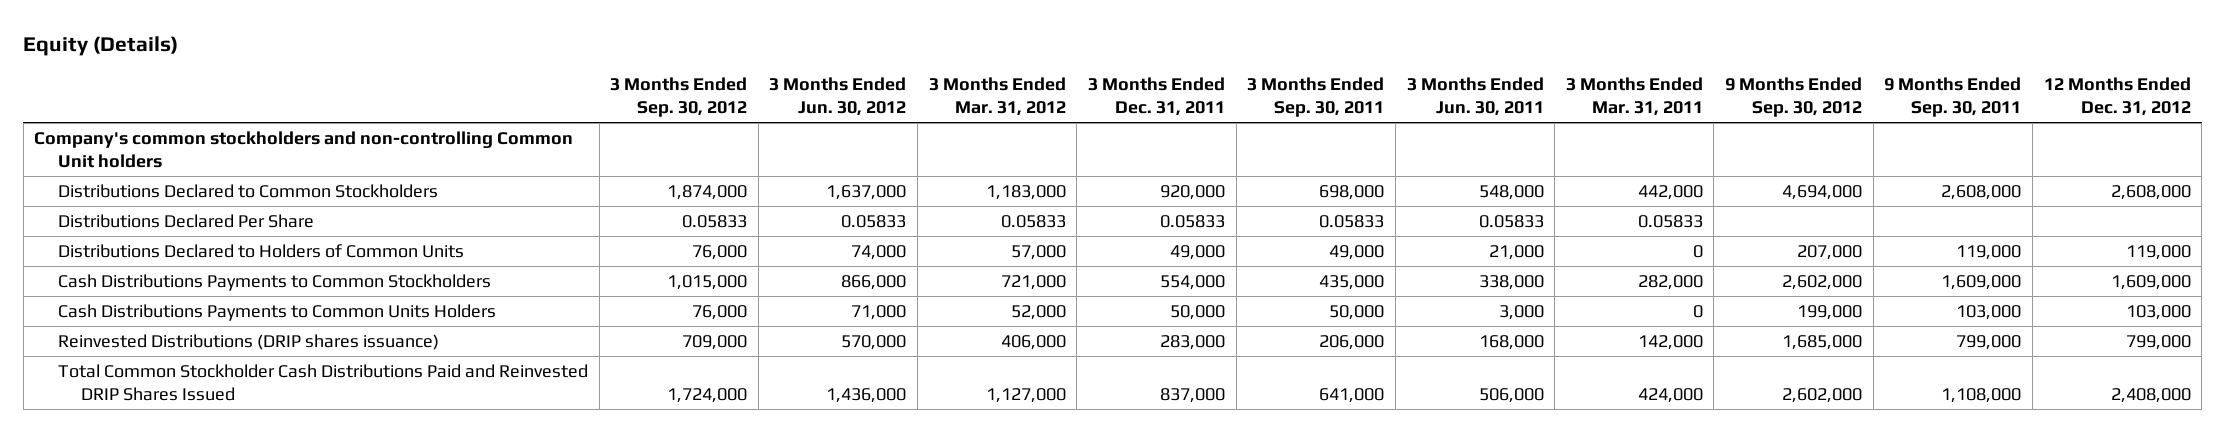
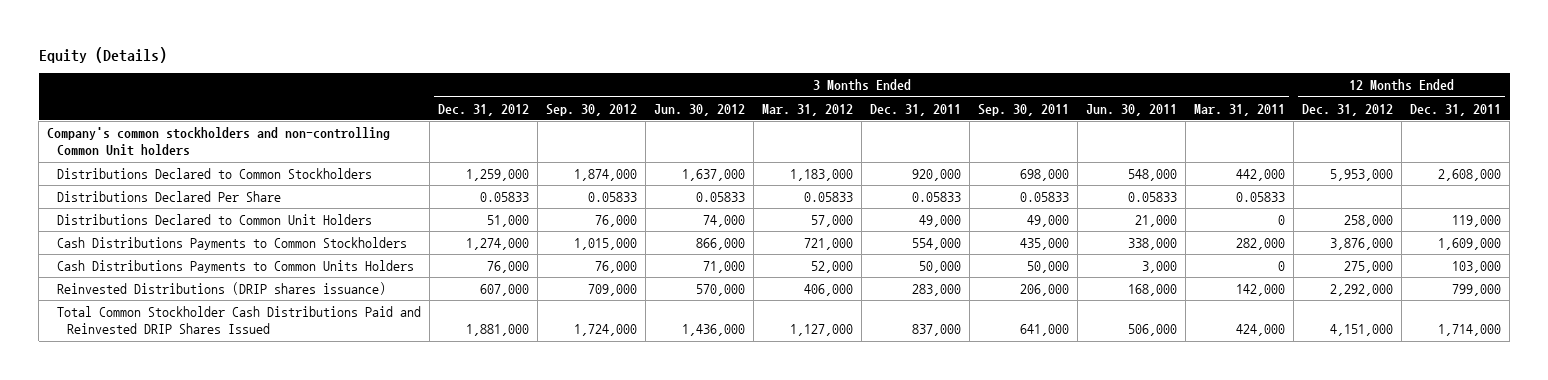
- | 3 Months Ended Sep. 30, 2012 | 3 Months Ended Jun. 30, 2012 | 3 Months Ended Mar. 31, 2012 | 3 Months Ended Dec. 31, 2011 | 3 Months Ended Sep. 30, 2011 | 3 Months Ended Jun. 30, 2011 | 3 Months Ended Mar. 31, 2011 | 9 Months Ended Sep. 30, 2012 | 9 Months Ended Sep. 30, 2011 | 12 Months Ended Dec. 31, 2012
+ | 3 Months Ended Dec. 31, 2012 | 3 Months Ended Sep. 30, 2012 | 3 Months Ended Jun. 30, 2012 | 3 Months Ended Mar. 31, 2012 | 3 Months Ended Dec. 31, 2011 | 3 Months Ended Sep. 30, 2011 | 3 Months Ended Jun. 30, 2011 | 3 Months Ended Mar. 31, 2011 | 12 Months Ended Dec. 31, 2012 | 12 Months Ended Dec. 31, 2011
- Distributions Declared to Common Stockholders | 1,874,000 | 1,637,000 | 1,183,000 | 920,000 | 698,000 | 548,000 | 442,000 | 4,694,000 | 2,608,000 | 2,608,000
+ Distributions Declared to Common Stockholders | 1,259,000 | 1,874,000 | 1,637,000 | 1,183,000 | 920,000 | 698,000 | 548,000 | 442,000 | 5,953,000 | 2,608,000
- Distributions Declared to Holders of Common Units | 76,000 | 74,000 | 57,000 | 49,000 | 49,000 | 21,000 | 0 | 207,000 | 119,000 | 119,000
- Cash Distributions Payments to Common Stockholders | 1,015,000 | 866,000 | 721,000 | 554,000 | 435,000 | 338,000 | 282,000 | 2,602,000 | 1,609,000 | 1,609,000
- Cash Distributions Payments to Common Units Holders | 76,000 | 71,000 | 52,000 | 50,000 | 50,000 | 3,000 | 0 | 199,000 | 103,000 | 103,000
- Reinvested Distributions (DRIP shares issuance) | 709,000 | 570,000 | 406,000 | 283,000 | 206,000 | 168,000 | 142,000 | 1,685,000 | 799,000 | 799,000
- Total Common Stockholder Cash Distributions Paid and Reinvested DRIP Shares Issued | 1,724,000 | 1,436,000 | 1,127,000 | 837,000 | 641,000 | 506,000 | 424,000 | 2,602,000 | 1,108,000 | 2,408,000
+ Distributions Declared to Common Unit Holders | 51,000 | 76,000 | 74,000 | 57,000 | 49,000 | 49,000 | 21,000 | 0 | 258,000 | 119,000
+ Cash Distributions Payments to Common Stockholders | 1,274,000 | 1,015,000 | 866,000 | 721,000 | 554,000 | 435,000 | 338,000 | 282,000 | 3,876,000 | 1,609,000
+ Cash Distributions Payments to Common Units Holders | 76,000 | 76,000 | 71,000 | 52,000 | 50,000 | 50,000 | 3,000 | 0 | 275,000 | 103,000
+ Reinvested Distributions (DRIP shares issuance) | 607,000 | 709,000 | 570,000 | 406,000 | 283,000 | 206,000 | 168,000 | 142,000 | 2,292,000 | 799,000
+ Total Common Stockholder Cash Distributions Paid and Reinvested DRIP Shares Issued | 1,881,000 | 1,724,000 | 1,436,000 | 1,127,000 | 837,000 | 641,000 | 506,000 | 424,000 | 4,151,000 | 1,714,000

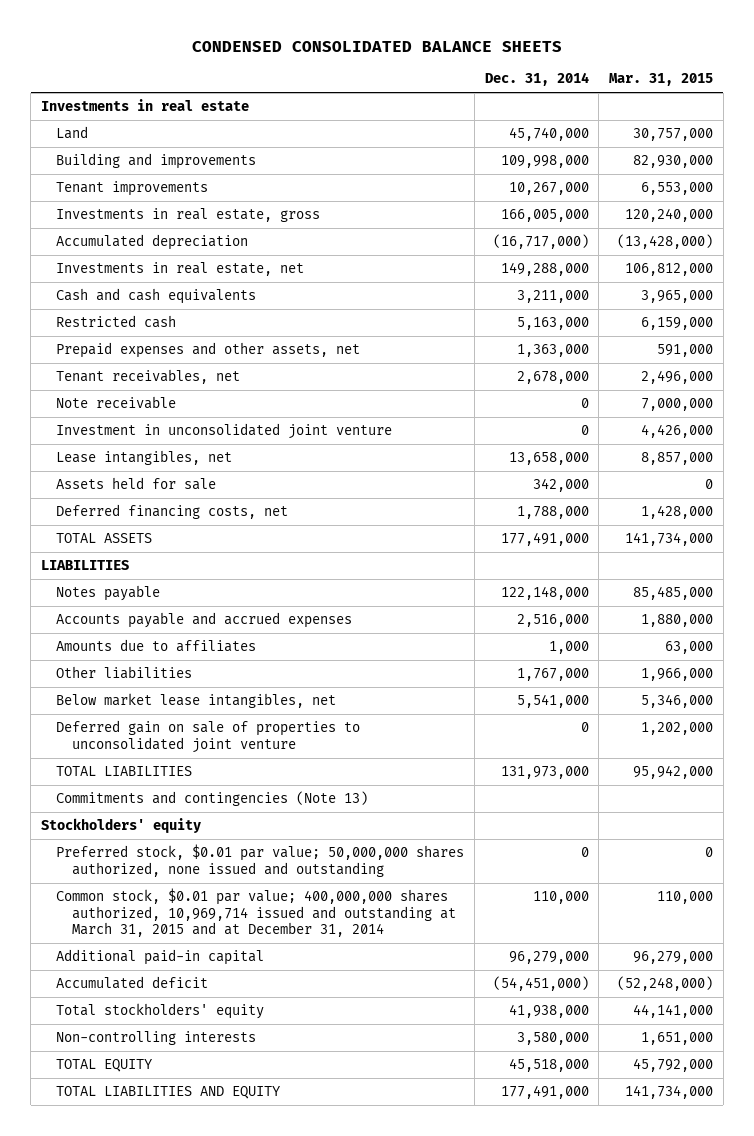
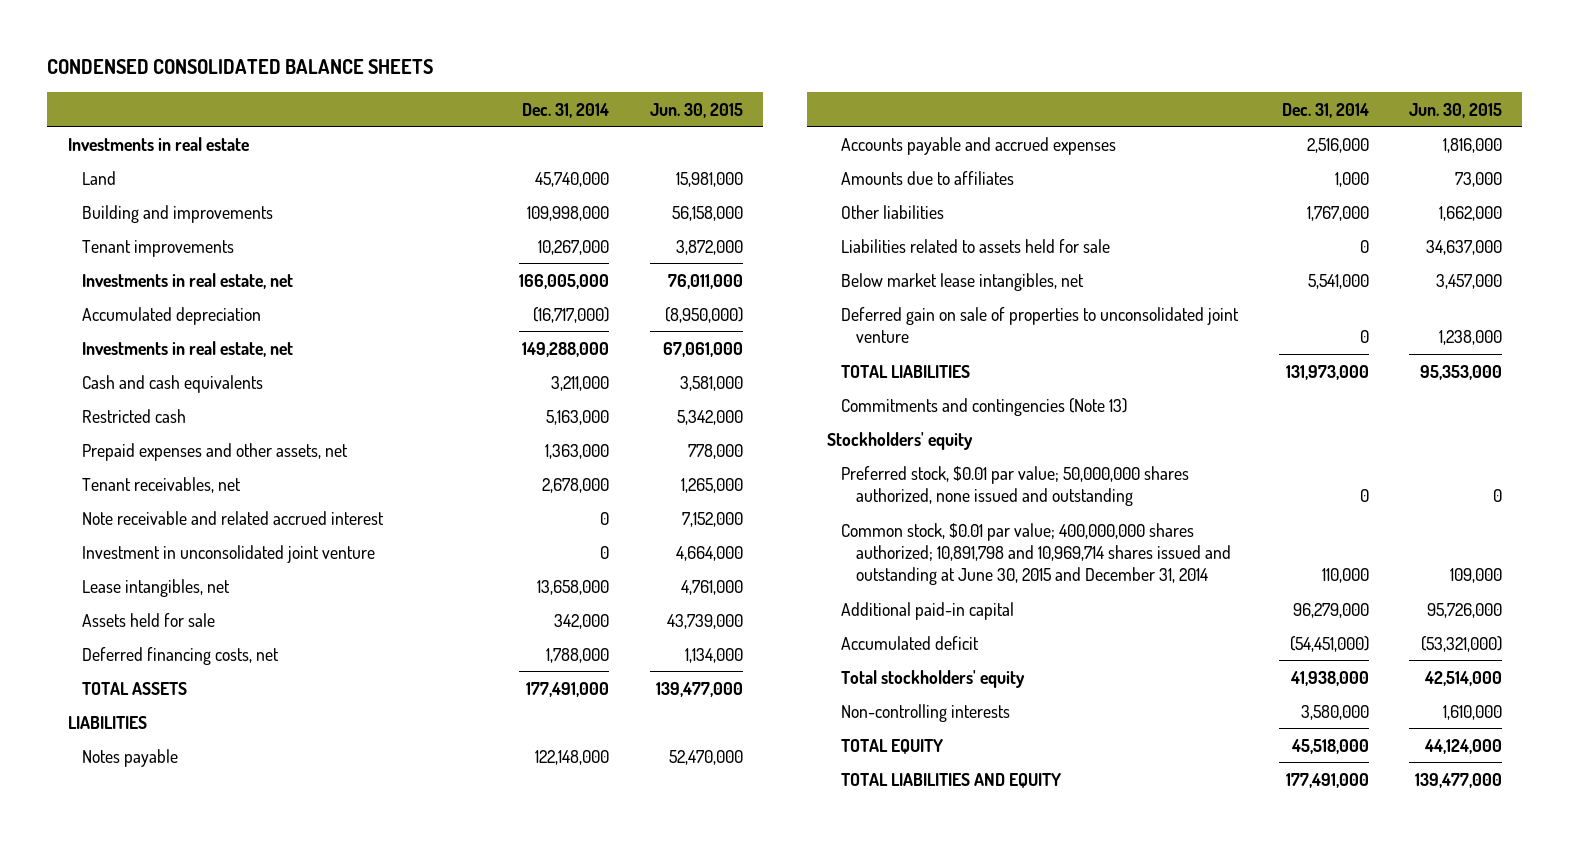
- | Dec. 31, 2014 | Mar. 31, 2015
+ | Dec. 31, 2014 | Jun. 30, 2015
- Investments in real estate, gross | 166,005,000 | 120,240,000
+ Investments in real estate, net | 166,005,000 | 76,011,000
- Note receivable | 0 | 7,000,000
+ Note receivable and related accrued interest | 0 | 7,152,000
+ Liabilities related to assets held for sale | 0 | 34,637,000
- Common stock, $0.01 par value; 400,000,000 shares authorized, 10,969,714 issued and outstanding at March 31, 2015 and at December 31, 2014 | 110,000 | 110,000
+ Common stock, $0.01 par value; 400,000,000 shares authorized; 10,891,798 and 10,969,714 shares issued and outstanding at June 30, 2015 and December 31, 2014 | 110,000 | 109,000

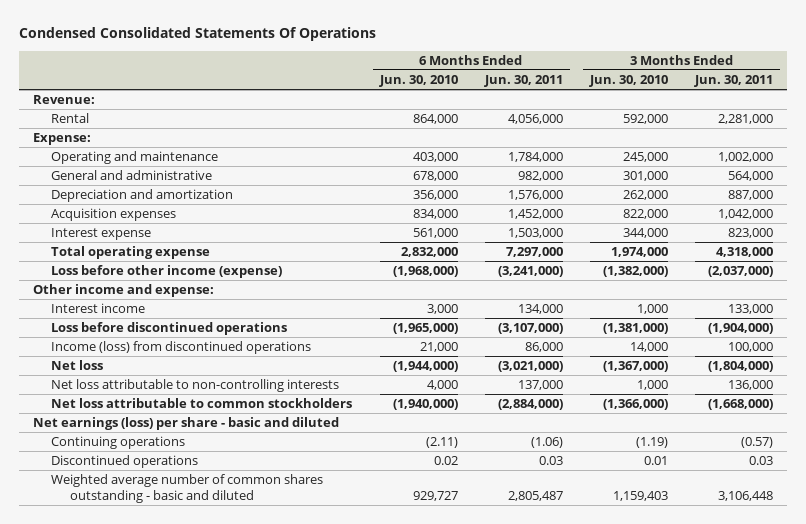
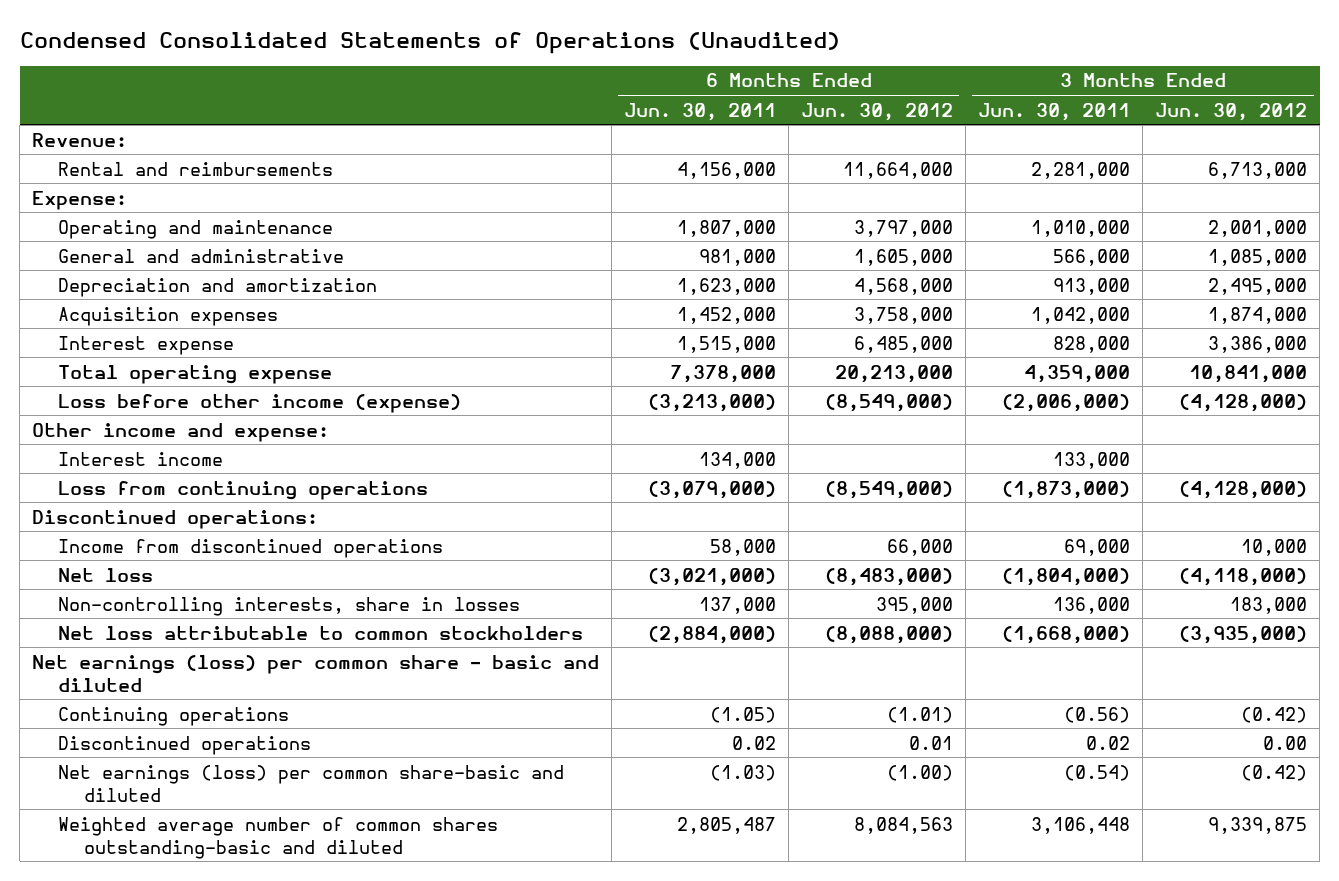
- Condensed Consolidated Statements Of Operations
+ Condensed Consolidated Statements of Operations (Unaudited)
- | 6 Months Ended Jun. 30, 2010 | 6 Months Ended Jun. 30, 2011 | 3 Months Ended Jun. 30, 2010 | 3 Months Ended Jun. 30, 2011
+ | 6 Months Ended Jun. 30, 2011 | 6 Months Ended Jun. 30, 2012 | 3 Months Ended Jun. 30, 2011 | 3 Months Ended Jun. 30, 2012
- Rental | 864,000 | 4,056,000 | 592,000 | 2,281,000
+ Rental and reimbursements | 4,156,000 | 11,664,000 | 2,281,000 | 6,713,000
- Operating and maintenance | 403,000 | 1,784,000 | 245,000 | 1,002,000
- General and administrative | 678,000 | 982,000 | 301,000 | 564,000
- Depreciation and amortization | 356,000 | 1,576,000 | 262,000 | 887,000
+ Operating and maintenance | 1,807,000 | 3,797,000 | 1,010,000 | 2,001,000
+ General and administrative | 981,000 | 1,605,000 | 566,000 | 1,085,000
+ Depreciation and amortization | 1,623,000 | 4,568,000 | 913,000 | 2,495,000
- Interest expense | 561,000 | 1,503,000 | 344,000 | 823,000
- Total operating expense | 2,832,000 | 7,297,000 | 1,974,000 | 4,318,000
- Loss before other income (expense) | (1,968,000) | (3,241,000) | (1,382,000) | (2,037,000)
+ Interest expense | 1,515,000 | 6,485,000 | 828,000 | 3,386,000
+ Total operating expense | 7,378,000 | 20,213,000 | 4,359,000 | 10,841,000
+ Loss before other income (expense) | (3,213,000) | (8,549,000) | (2,006,000) | (4,128,000)
- Loss before discontinued operations | (1,965,000) | (3,107,000) | (1,381,000) | (1,904,000)
- Income (loss) from discontinued operations | 21,000 | 86,000 | 14,000 | 100,000
+ Loss from continuing operations | (3,079,000) | (8,549,000) | (1,873,000) | (4,128,000)
+ Discontinued operations:
+ Income from discontinued operations | 58,000 | 66,000 | 69,000 | 10,000
- Net loss attributable to non-controlling interests | 4,000 | 137,000 | 1,000 | 136,000
+ Non-controlling interests, share in losses | 137,000 | 395,000 | 136,000 | 183,000
- Net earnings (loss) per share - basic and diluted
- Continuing operations | (2.11) | (1.06) | (1.19) | (0.57)
- Discontinued operations | 0.02 | 0.03 | 0.01 | 0.03
- Weighted average number of common shares outstanding - basic and diluted | 929,727 | 2,805,487 | 1,159,403 | 3,106,448
+ Net earnings (loss) per common share - basic and diluted
+ Continuing operations | (1.05) | (1.01) | (0.56) | (0.42)
+ Discontinued operations | 0.02 | 0.01 | 0.02 | 0.00
+ Net earnings (loss) per common share-basic and diluted | (1.03) | (1.00) | (0.54) | (0.42)
+ Weighted average number of common shares outstanding-basic and diluted | 2,805,487 | 8,084,563 | 3,106,448 | 9,339,875

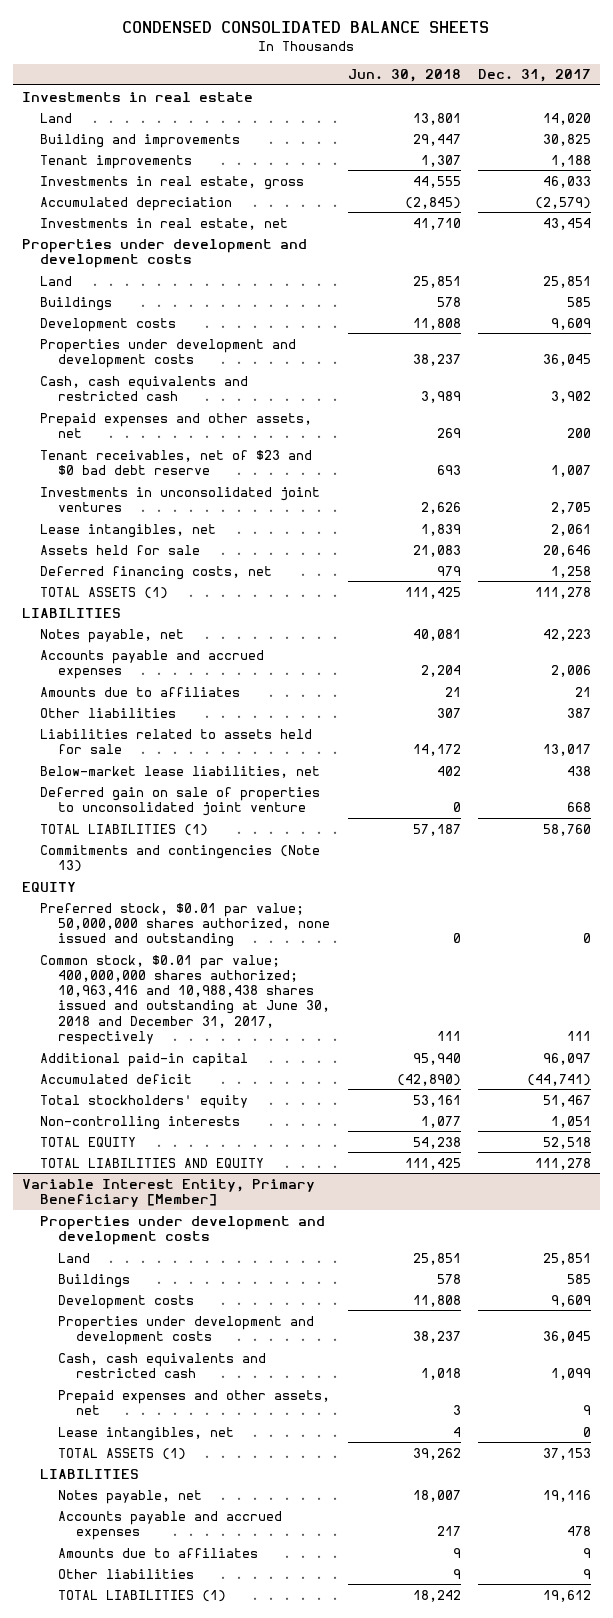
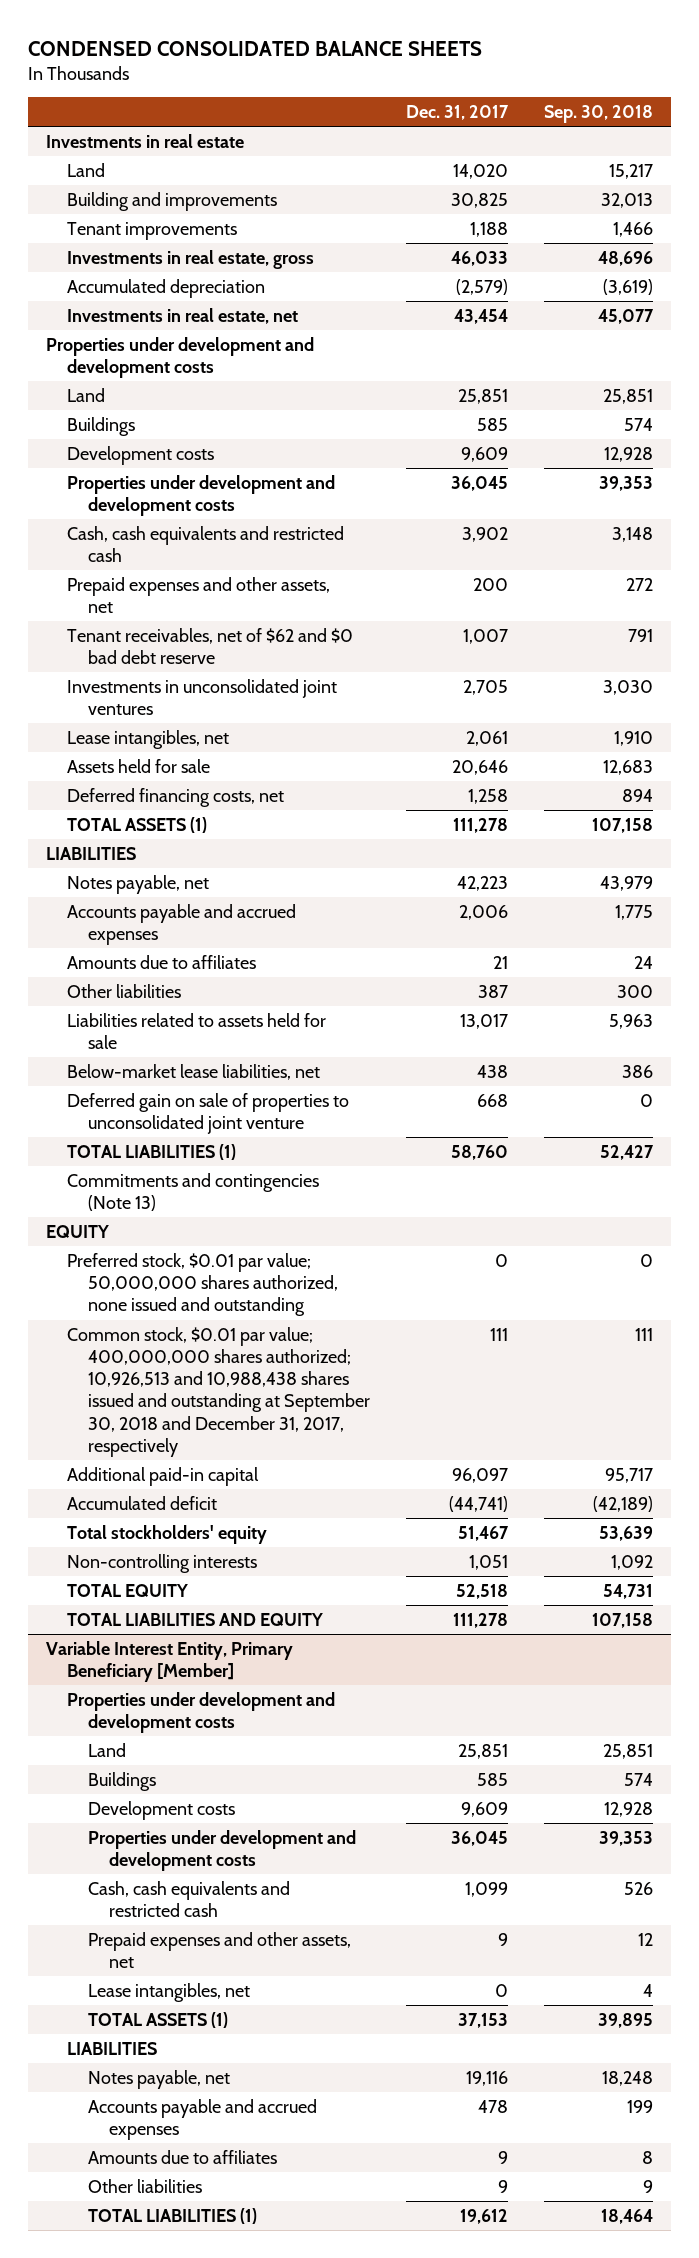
- | Jun. 30, 2018 | Dec. 31, 2017
+ | Dec. 31, 2017 | Sep. 30, 2018
- Tenant receivables, net of $23 and $0 bad debt reserve | 693 | 1,007
+ Tenant receivables, net of $62 and $0 bad debt reserve | 1,007 | 791
- Common stock, $0.01 par value; 400,000,000 shares authorized; 10,963,416 and 10,988,438 shares issued and outstanding at June 30, 2018 and December 31, 2017, respectively | 111 | 111
+ Common stock, $0.01 par value; 400,000,000 shares authorized; 10,926,513 and 10,988,438 shares issued and outstanding at September 30, 2018 and December 31, 2017, respectively | 111 | 111

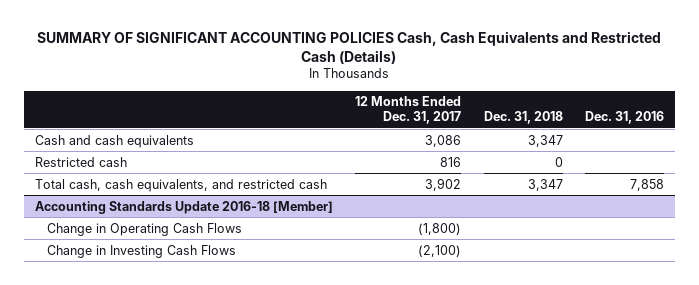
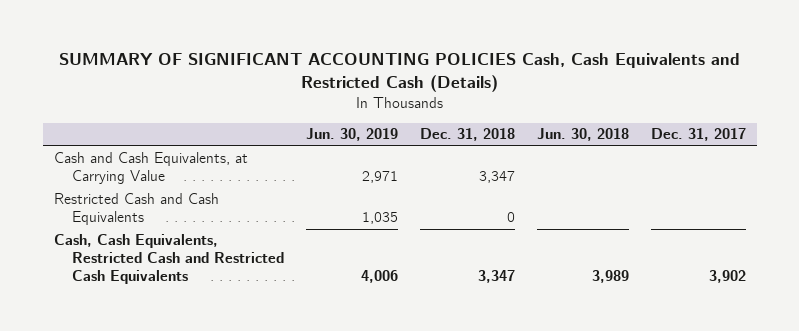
- | 12 Months Ended Dec. 31, 2017 | Dec. 31, 2018 | Dec. 31, 2016
+ | Jun. 30, 2019 | Dec. 31, 2018 | Jun. 30, 2018 | Dec. 31, 2017
- Cash and cash equivalents | 3,086 | 3,347 |
- Restricted cash | 816 | 0 |
- Total cash, cash equivalents, and restricted cash | 3,902 | 3,347 | 7,858
- Accounting Standards Update 2016-18 [Member]
- Change in Operating Cash Flows | (1,800) | |
- Change in Investing Cash Flows | (2,100) | |
+ Cash and Cash Equivalents, at Carrying Value | 2,971 | 3,347 | |
+ Restricted Cash and Cash Equivalents | 1,035 | 0 | |
+ Cash, Cash Equivalents, Restricted Cash and Restricted Cash Equivalents | 4,006 | 3,347 | 3,989 | 3,902

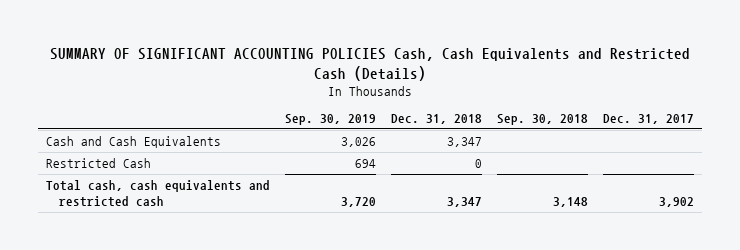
- | Jun. 30, 2019 | Dec. 31, 2018 | Jun. 30, 2018 | Dec. 31, 2017
+ | Sep. 30, 2019 | Dec. 31, 2018 | Sep. 30, 2018 | Dec. 31, 2017
- Cash and Cash Equivalents, at Carrying Value | 2,971 | 3,347 | |
- Restricted Cash and Cash Equivalents | 1,035 | 0 | |
- Cash, Cash Equivalents, Restricted Cash and Restricted Cash Equivalents | 4,006 | 3,347 | 3,989 | 3,902
+ Cash and Cash Equivalents | 3,026 | 3,347 | |
+ Restricted Cash | 694 | 0 | |
+ Total cash, cash equivalents and restricted cash | 3,720 | 3,347 | 3,148 | 3,902

